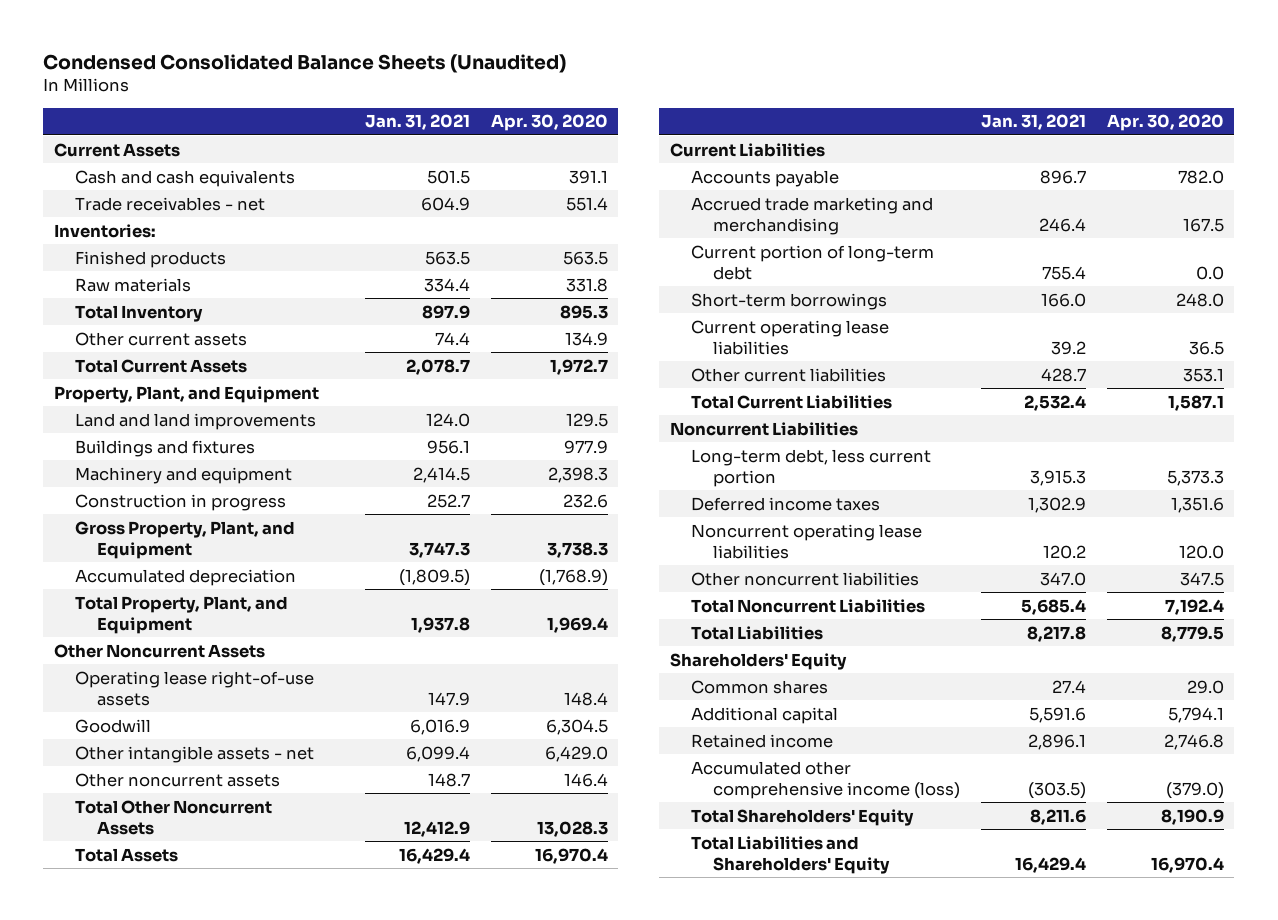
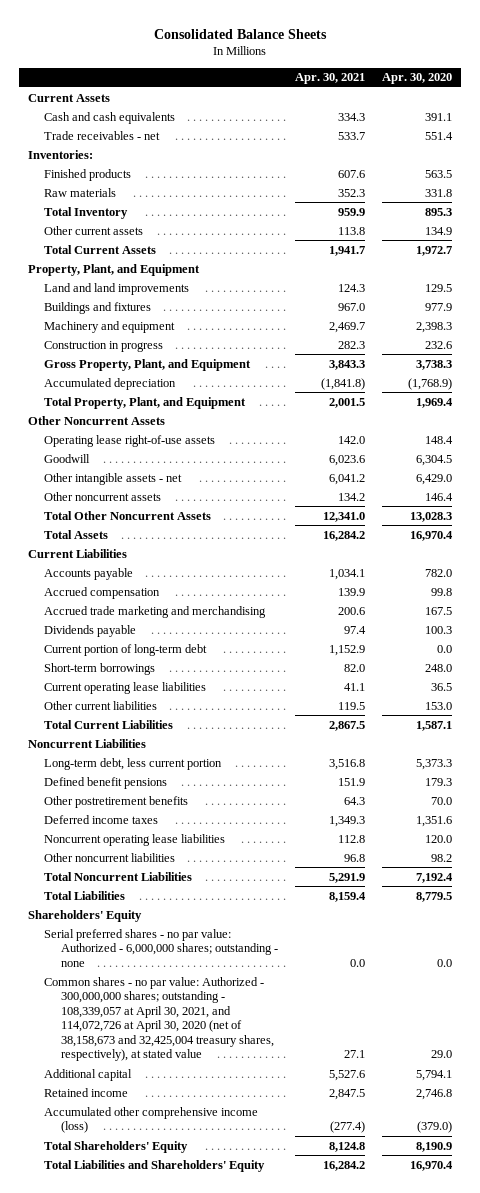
- Condensed Consolidated Balance Sheets (Unaudited)
+ Consolidated Balance Sheets
- | Jan. 31, 2021 | Apr. 30, 2020
+ | Apr. 30, 2021 | Apr. 30, 2020
+ Accrued compensation | 139.9 | 99.8
+ Dividends payable | 97.4 | 100.3
- Other current liabilities | 428.7 | 353.1
+ Other current liabilities | 119.5 | 153.0
+ Defined benefit pensions | 151.9 | 179.3
+ Other postretirement benefits | 64.3 | 70.0
- Other noncurrent liabilities | 347.0 | 347.5
+ Other noncurrent liabilities | 96.8 | 98.2
- Common shares | 27.4 | 29.0
+ Serial preferred shares - no par value: Authorized - 6,000,000 shares; outstanding - none | 0.0 | 0.0
+ Common shares - no par value: Authorized - 300,000,000 shares; outstanding - 108,339,057 at April 30, 2021, and 114,072,726 at April 30, 2020 (net of 38,158,673 and 32,425,004 treasury shares, respectively), at stated value | 27.1 | 29.0

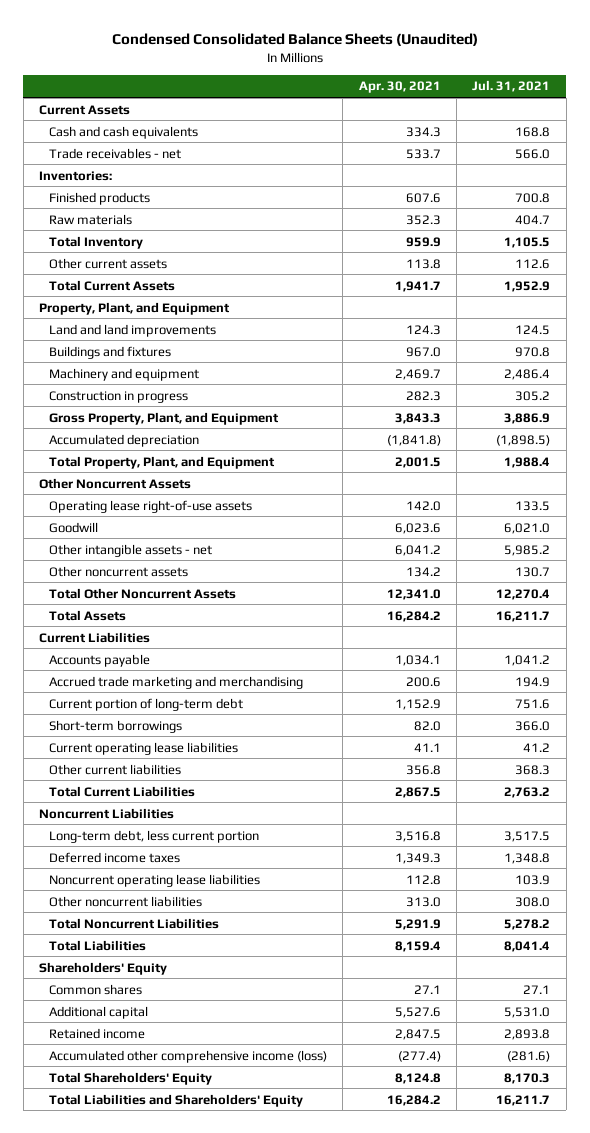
- Consolidated Balance Sheets
+ Condensed Consolidated Balance Sheets (Unaudited)
- | Apr. 30, 2021 | Apr. 30, 2020
+ | Apr. 30, 2021 | Jul. 31, 2021
- Accrued compensation | 139.9 | 99.8
- Dividends payable | 97.4 | 100.3
- Other current liabilities | 119.5 | 153.0
+ Other current liabilities | 356.8 | 368.3
- Defined benefit pensions | 151.9 | 179.3
- Other postretirement benefits | 64.3 | 70.0
- Other noncurrent liabilities | 96.8 | 98.2
+ Other noncurrent liabilities | 313.0 | 308.0
- Serial preferred shares - no par value: Authorized - 6,000,000 shares; outstanding - none | 0.0 | 0.0
- Common shares - no par value: Authorized - 300,000,000 shares; outstanding - 108,339,057 at April 30, 2021, and 114,072,726 at April 30, 2020 (net of 38,158,673 and 32,425,004 treasury shares, respectively), at stated value | 27.1 | 29.0
+ Common shares | 27.1 | 27.1

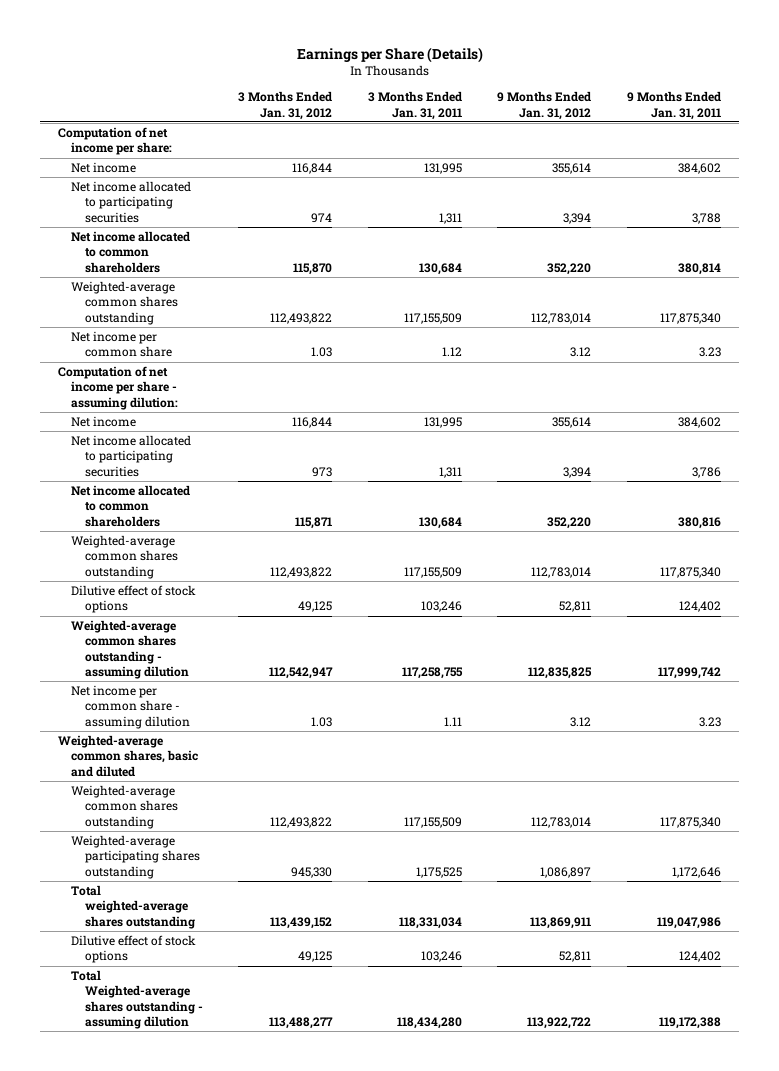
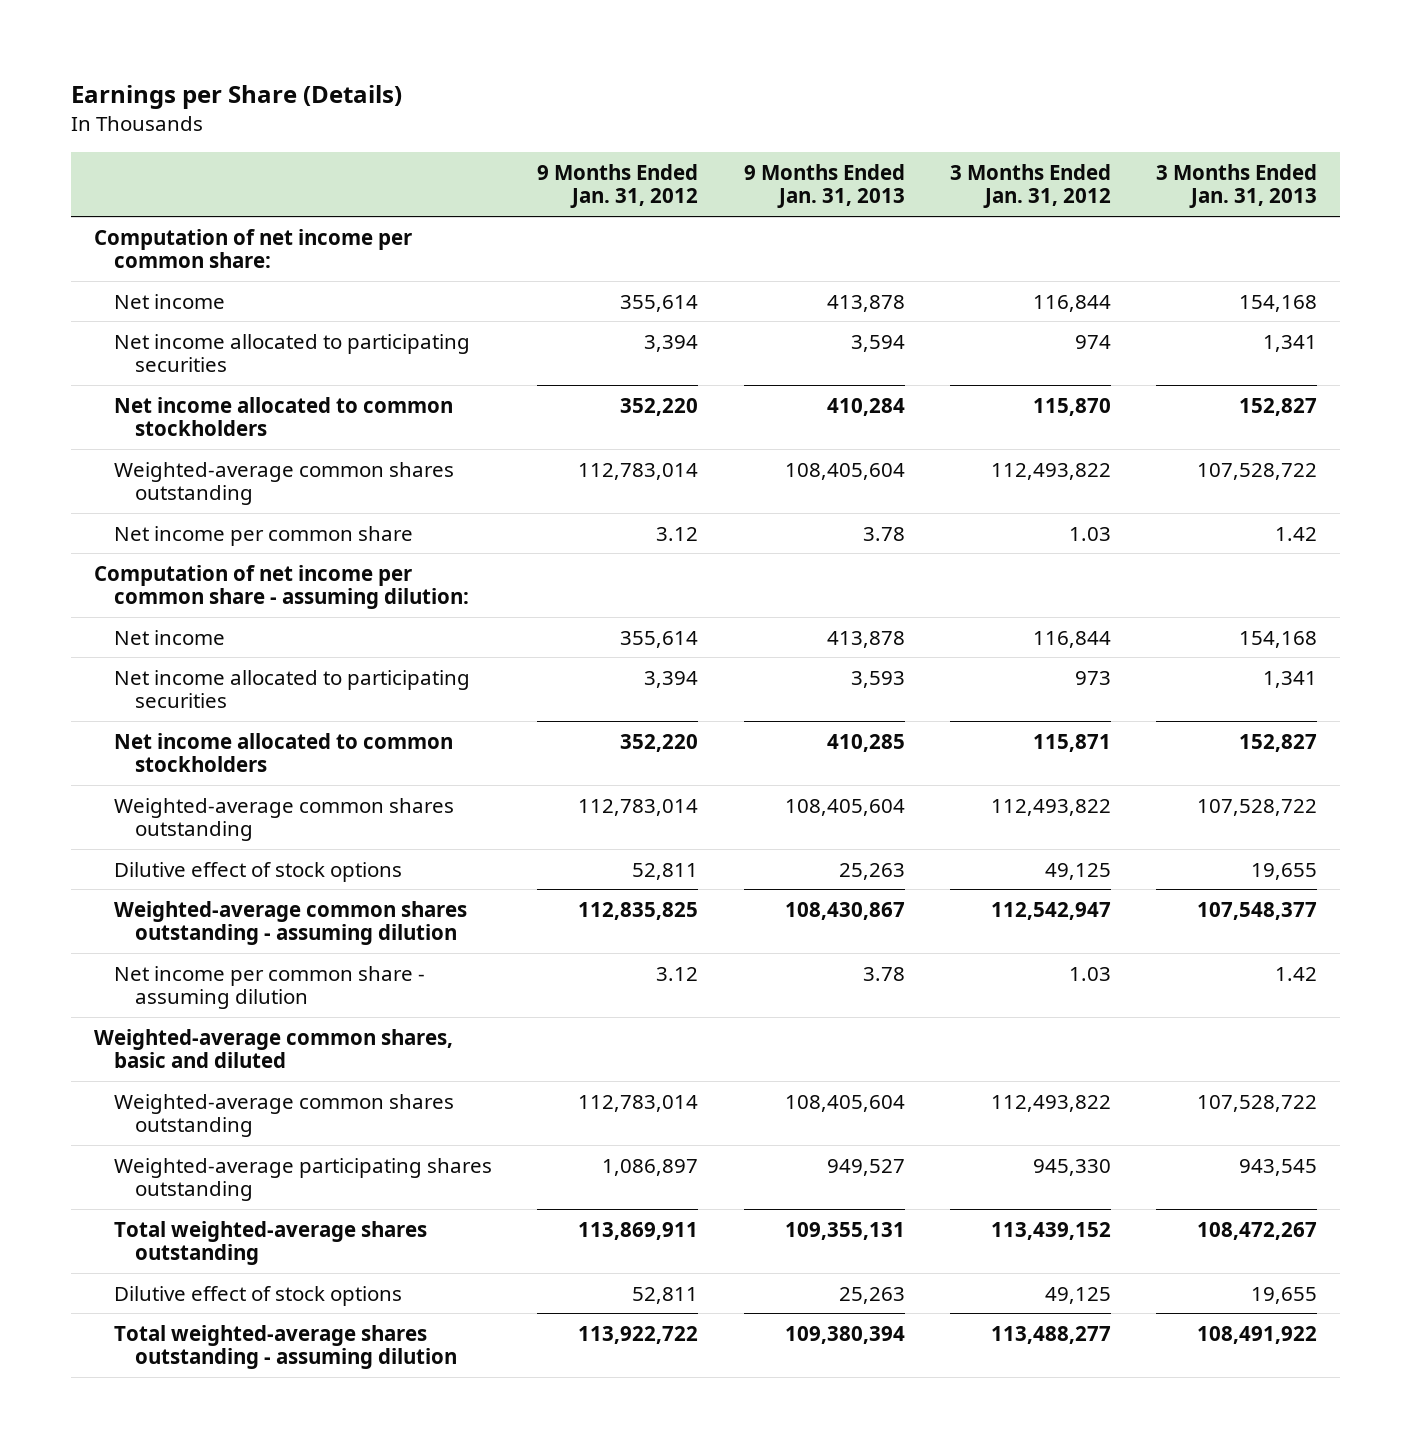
- | 3 Months Ended Jan. 31, 2012 | 3 Months Ended Jan. 31, 2011 | 9 Months Ended Jan. 31, 2012 | 9 Months Ended Jan. 31, 2011
+ | 9 Months Ended Jan. 31, 2012 | 9 Months Ended Jan. 31, 2013 | 3 Months Ended Jan. 31, 2012 | 3 Months Ended Jan. 31, 2013
- Computation of net income per share:
+ Computation of net income per common share:
- Net income allocated to common shareholders | 115,870 | 130,684 | 352,220 | 380,814
+ Net income allocated to common stockholders | 352,220 | 410,284 | 115,870 | 152,827
- Computation of net income per share - assuming dilution:
+ Computation of net income per common share - assuming dilution:
- Net income allocated to common shareholders | 115,871 | 130,684 | 352,220 | 380,816
+ Net income allocated to common stockholders | 352,220 | 410,285 | 115,871 | 152,827
- Total Weighted-average shares outstanding - assuming dilution | 113,488,277 | 118,434,280 | 113,922,722 | 119,172,388
+ Total weighted-average shares outstanding - assuming dilution | 113,922,722 | 109,380,394 | 113,488,277 | 108,491,922

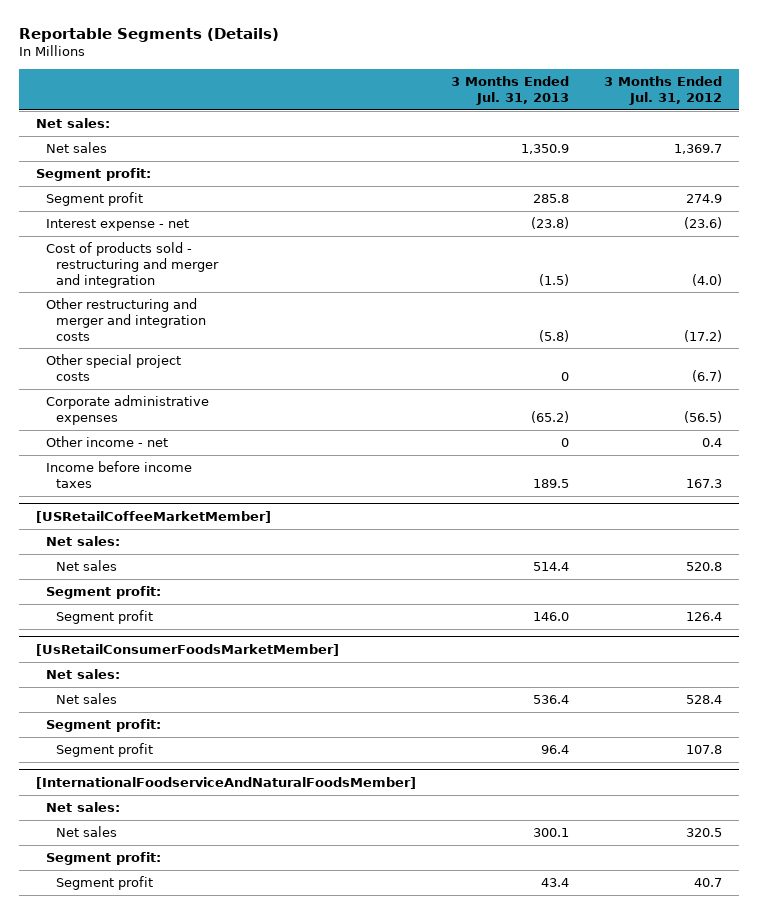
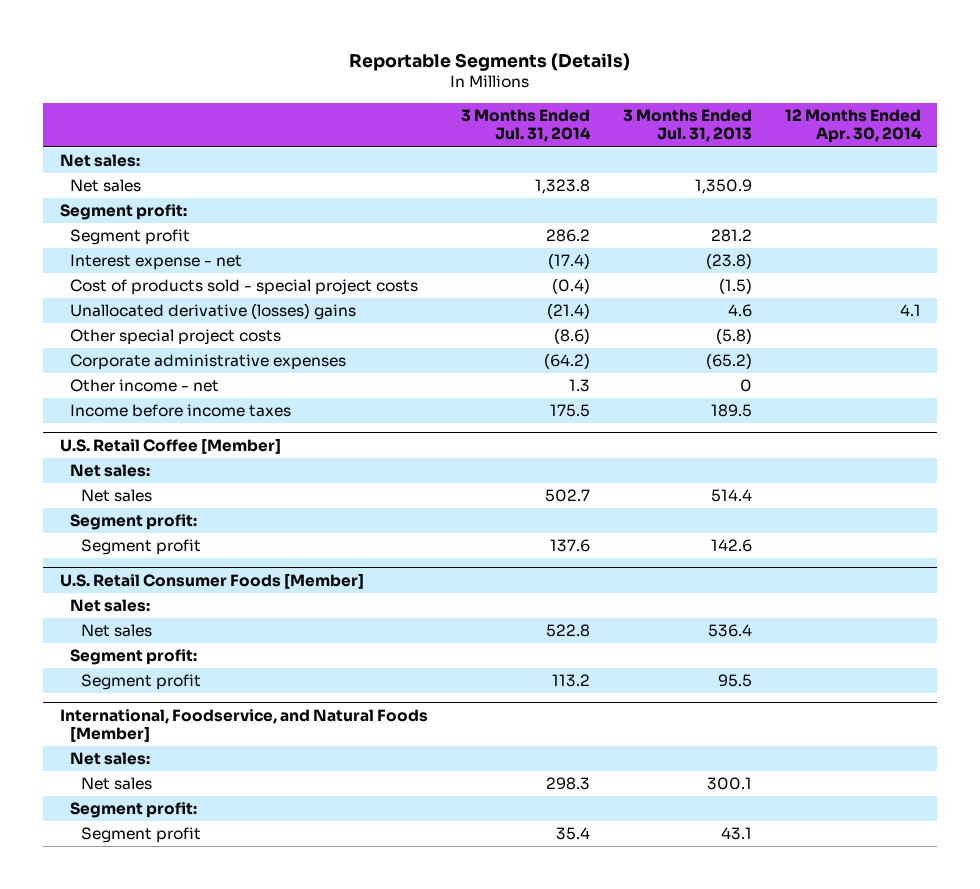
- | 3 Months Ended Jul. 31, 2013 | 3 Months Ended Jul. 31, 2012
+ | 3 Months Ended Jul. 31, 2014 | 3 Months Ended Jul. 31, 2013 | 12 Months Ended Apr. 30, 2014
- Segment profit | 285.8 | 274.9
+ Segment profit | 286.2 | 281.2 |
- Cost of products sold - restructuring and merger and integration | (1.5) | (4.0)
- Other restructuring and merger and integration costs | (5.8) | (17.2)
- Other special project costs | 0 | (6.7)
+ Cost of products sold - special project costs | (0.4) | (1.5) |
+ Unallocated derivative (losses) gains | (21.4) | 4.6 | 4.1
+ Other special project costs | (8.6) | (5.8) |
- [USRetailCoffeeMarketMember]
+ U.S. Retail Coffee [Member]
- Segment profit | 146.0 | 126.4
- [UsRetailConsumerFoodsMarketMember]
+ Segment profit | 137.6 | 142.6 |
+ U.S. Retail Consumer Foods [Member]
- Segment profit | 96.4 | 107.8
- [InternationalFoodserviceAndNaturalFoodsMember]
+ Segment profit | 113.2 | 95.5 |
+ International, Foodservice, and Natural Foods [Member]
- Segment profit | 43.4 | 40.7
+ Segment profit | 35.4 | 43.1 |

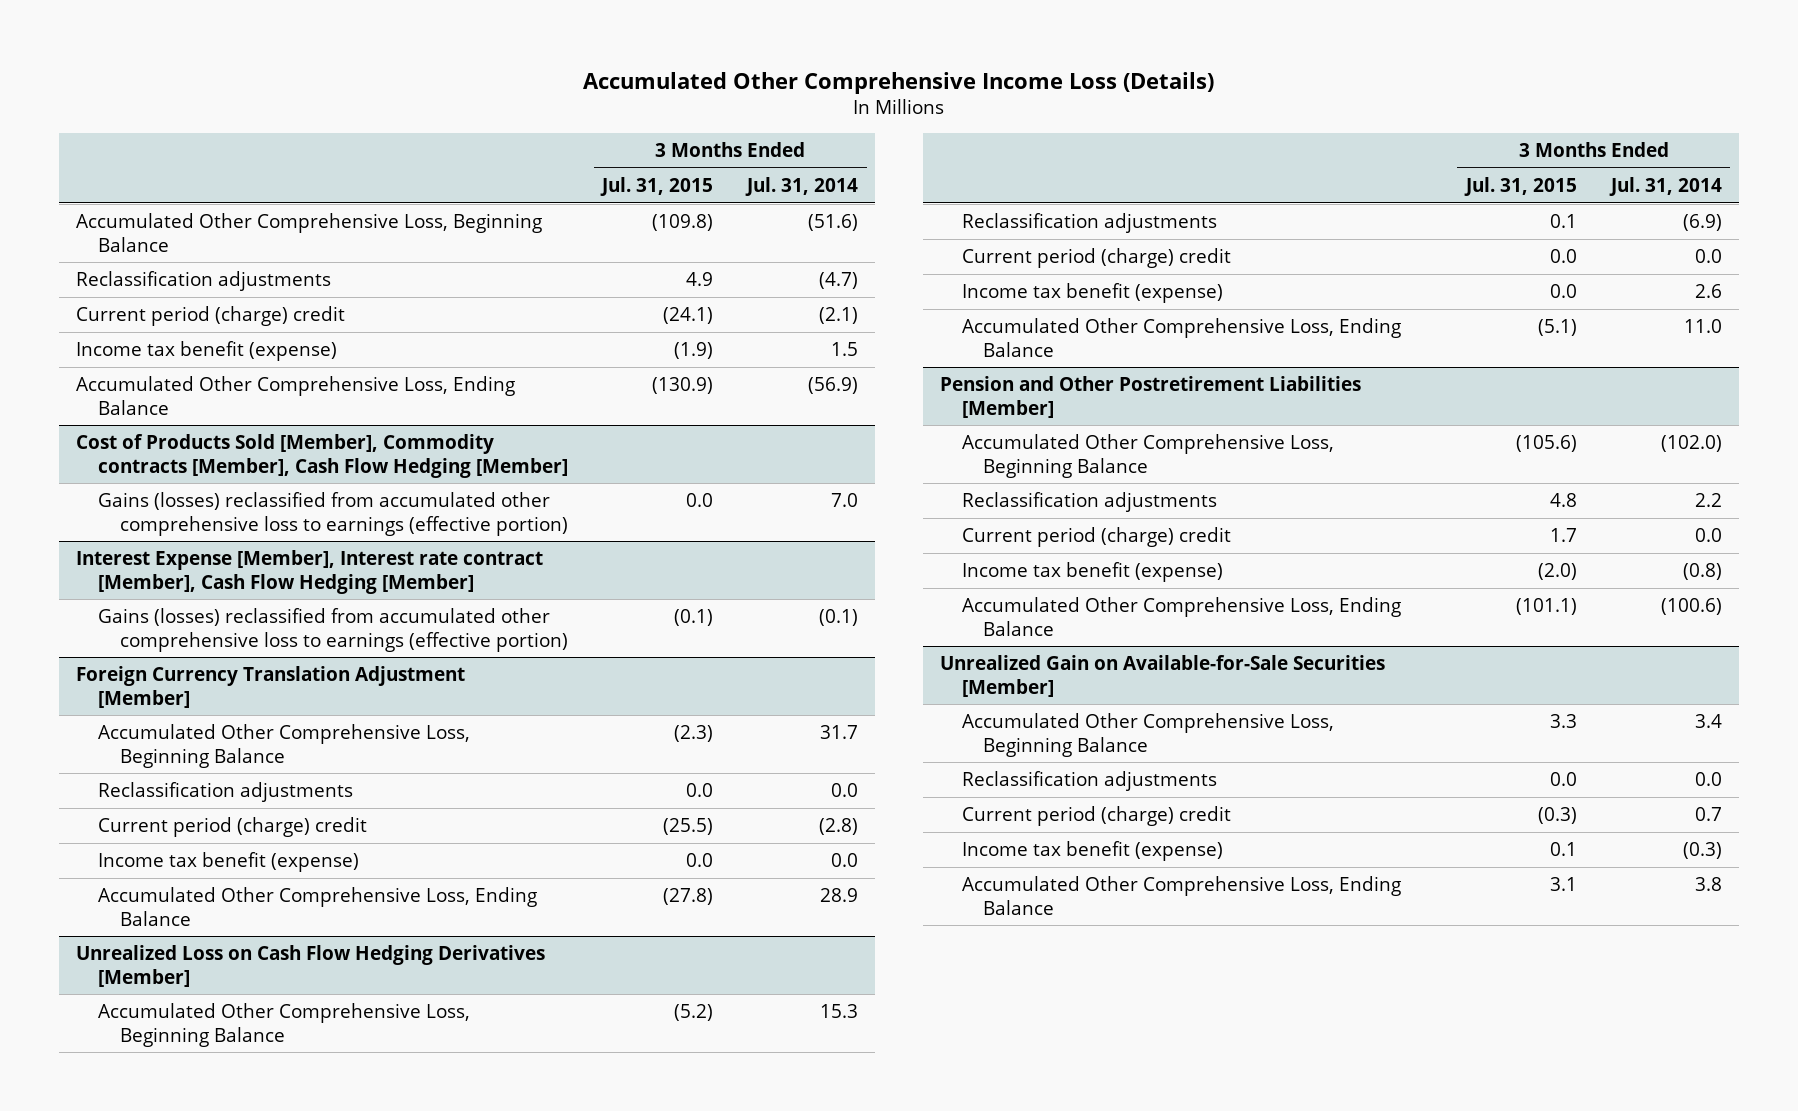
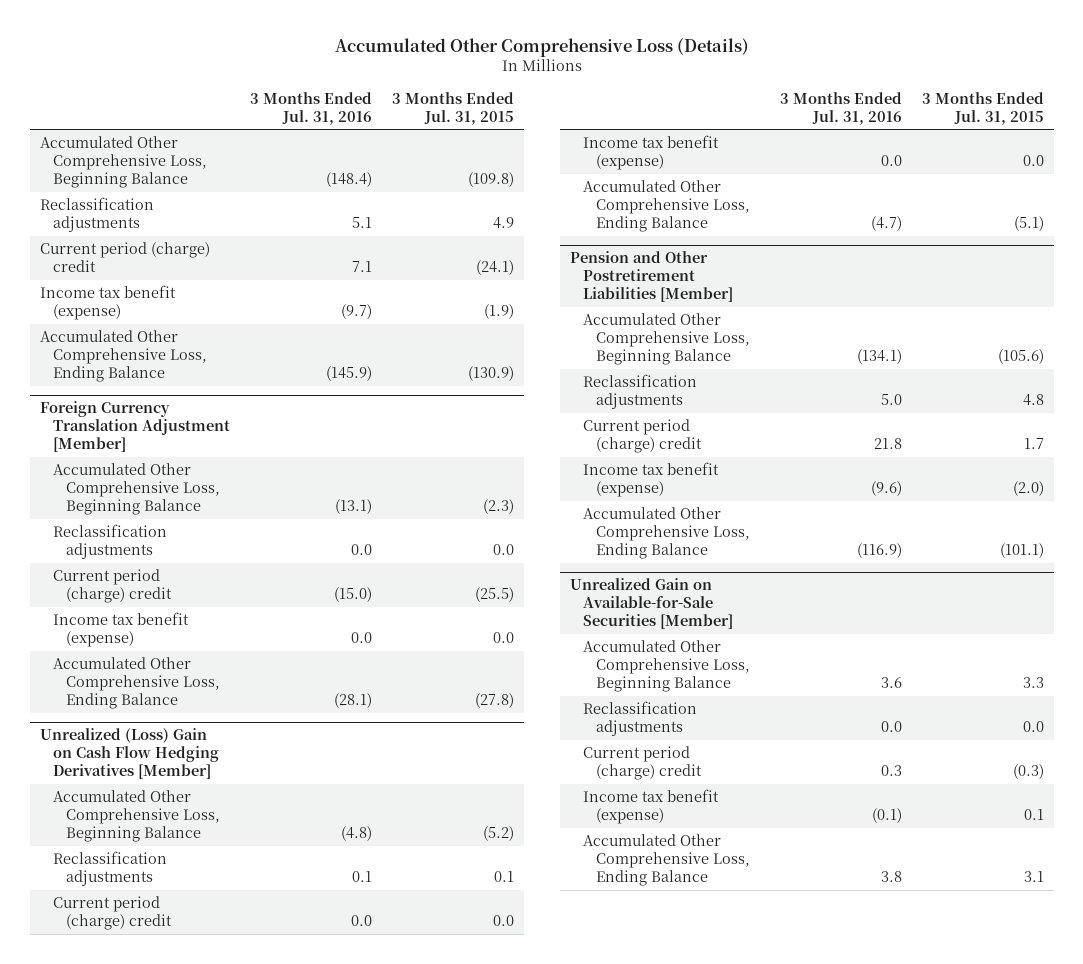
- Accumulated Other Comprehensive Income Loss (Details)
+ Accumulated Other Comprehensive Loss (Details)
- | 3 Months Ended Jul. 31, 2015 | 3 Months Ended Jul. 31, 2014
+ | 3 Months Ended Jul. 31, 2016 | 3 Months Ended Jul. 31, 2015
- Cost of Products Sold [Member], Commodity contracts [Member], Cash Flow Hedging [Member]
- Gains (losses) reclassified from accumulated other comprehensive loss to earnings (effective portion) | 0.0 | 7.0
- Interest Expense [Member], Interest rate contract [Member], Cash Flow Hedging [Member]
- Gains (losses) reclassified from accumulated other comprehensive loss to earnings (effective portion) | (0.1) | (0.1)
- Unrealized Loss on Cash Flow Hedging Derivatives [Member]
+ Unrealized (Loss) Gain on Cash Flow Hedging Derivatives [Member]

